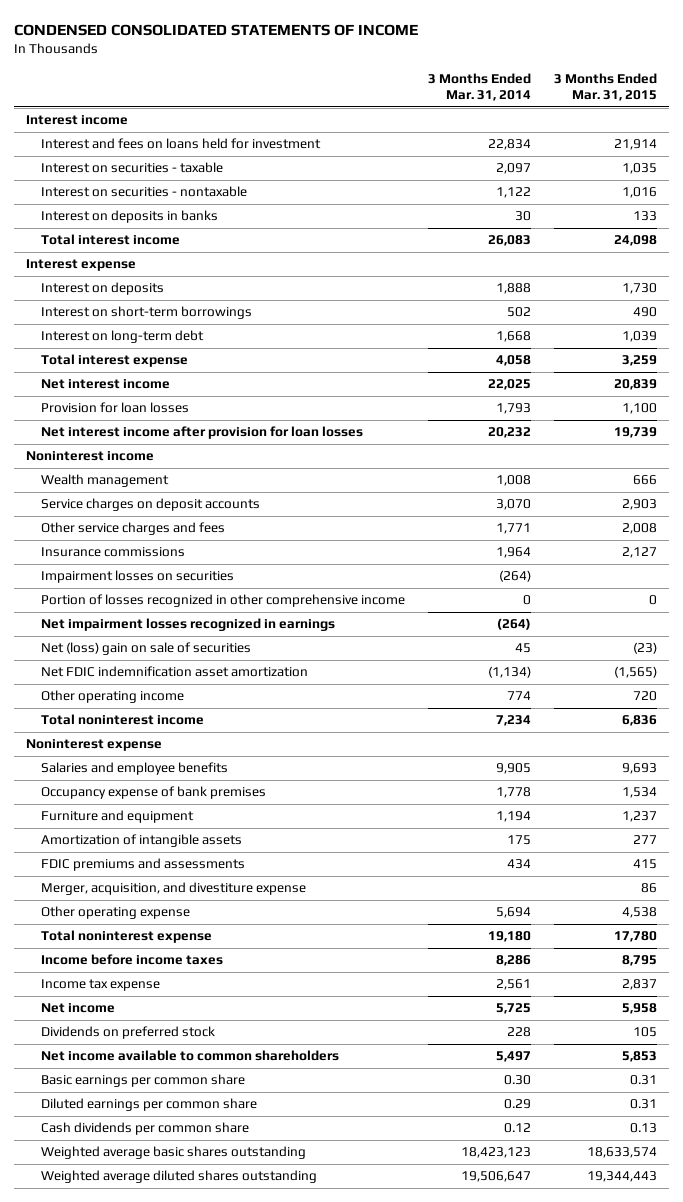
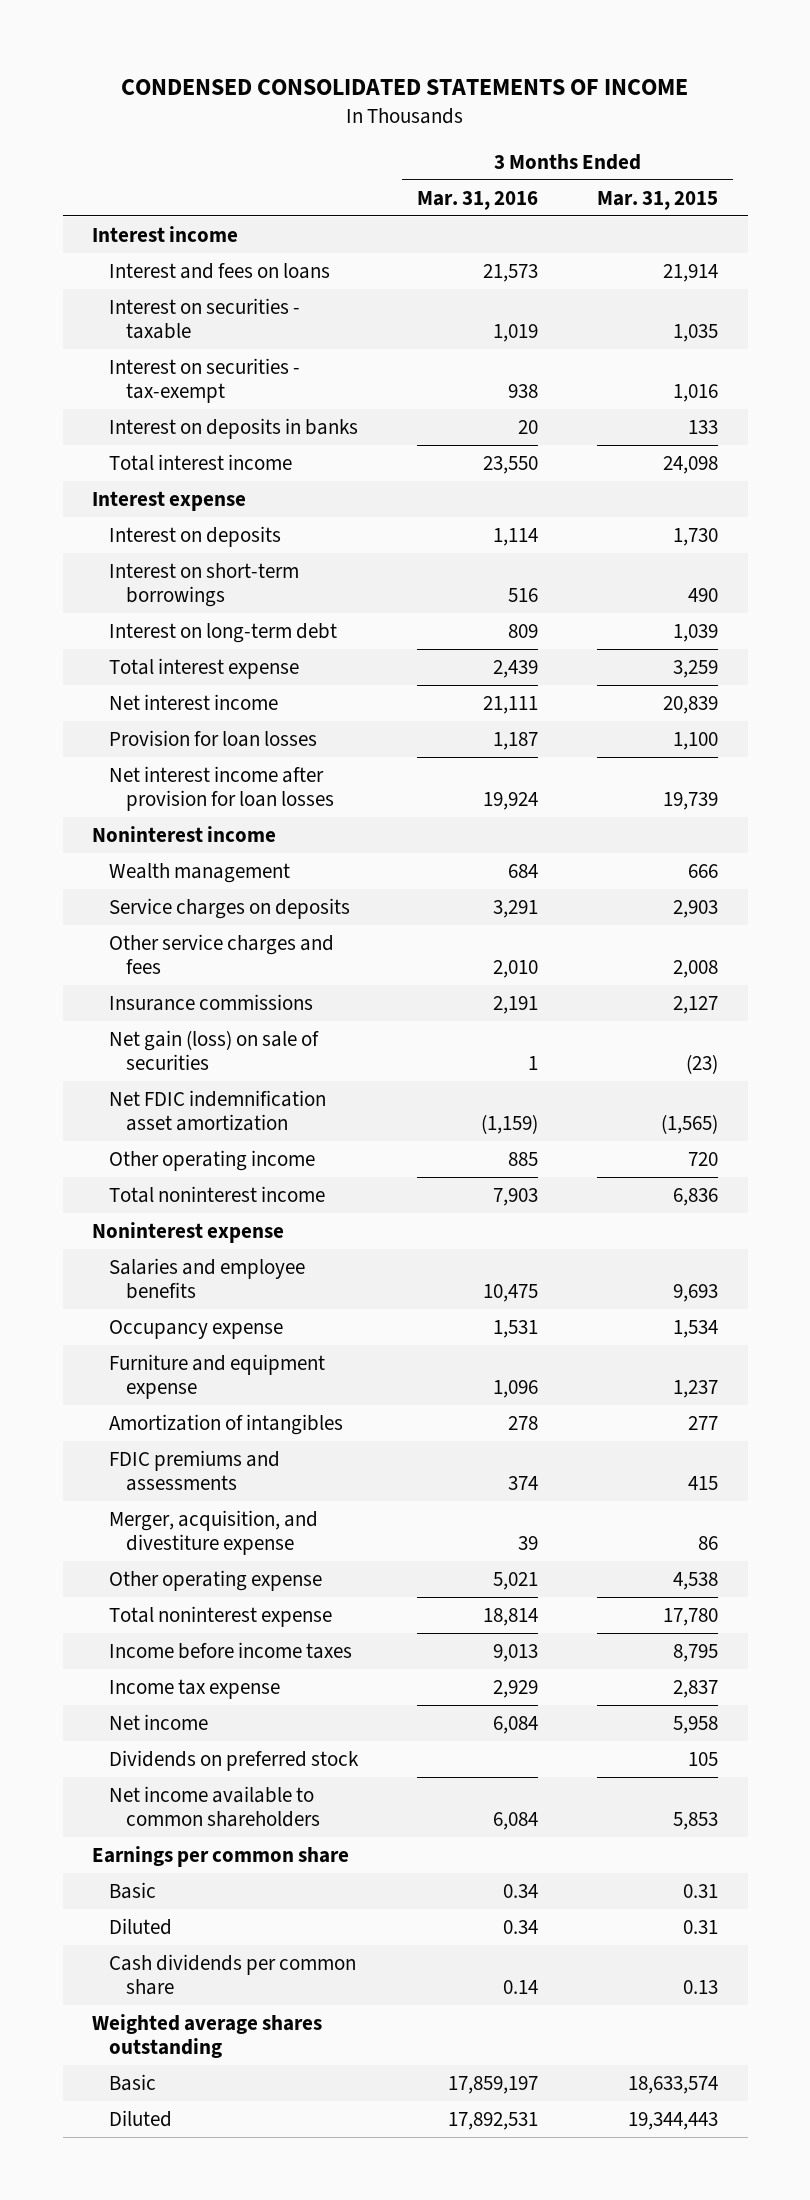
- | 3 Months Ended Mar. 31, 2014 | 3 Months Ended Mar. 31, 2015
+ | 3 Months Ended Mar. 31, 2016 | 3 Months Ended Mar. 31, 2015
- Interest and fees on loans held for investment | 22,834 | 21,914
+ Interest and fees on loans | 21,573 | 21,914
- Interest on securities - nontaxable | 1,122 | 1,016
+ Interest on securities - tax-exempt | 938 | 1,016
- Service charges on deposit accounts | 3,070 | 2,903
+ Service charges on deposits | 3,291 | 2,903
- Impairment losses on securities | (264) |
- Portion of losses recognized in other comprehensive income | 0 | 0
- Net impairment losses recognized in earnings | (264) |
- Net (loss) gain on sale of securities | 45 | (23)
+ Net gain (loss) on sale of securities | 1 | (23)
- Occupancy expense of bank premises | 1,778 | 1,534
- Furniture and equipment | 1,194 | 1,237
- Amortization of intangible assets | 175 | 277
+ Occupancy expense | 1,531 | 1,534
+ Furniture and equipment expense | 1,096 | 1,237
+ Amortization of intangibles | 278 | 277
- Basic earnings per common share | 0.30 | 0.31
- Diluted earnings per common share | 0.29 | 0.31
+ Earnings per common share
+ Basic | 0.34 | 0.31
+ Diluted | 0.34 | 0.31
- Weighted average basic shares outstanding | 18,423,123 | 18,633,574
- Weighted average diluted shares outstanding | 19,506,647 | 19,344,443
+ Weighted average shares outstanding
+ Basic | 17,859,197 | 18,633,574
+ Diluted | 17,892,531 | 19,344,443

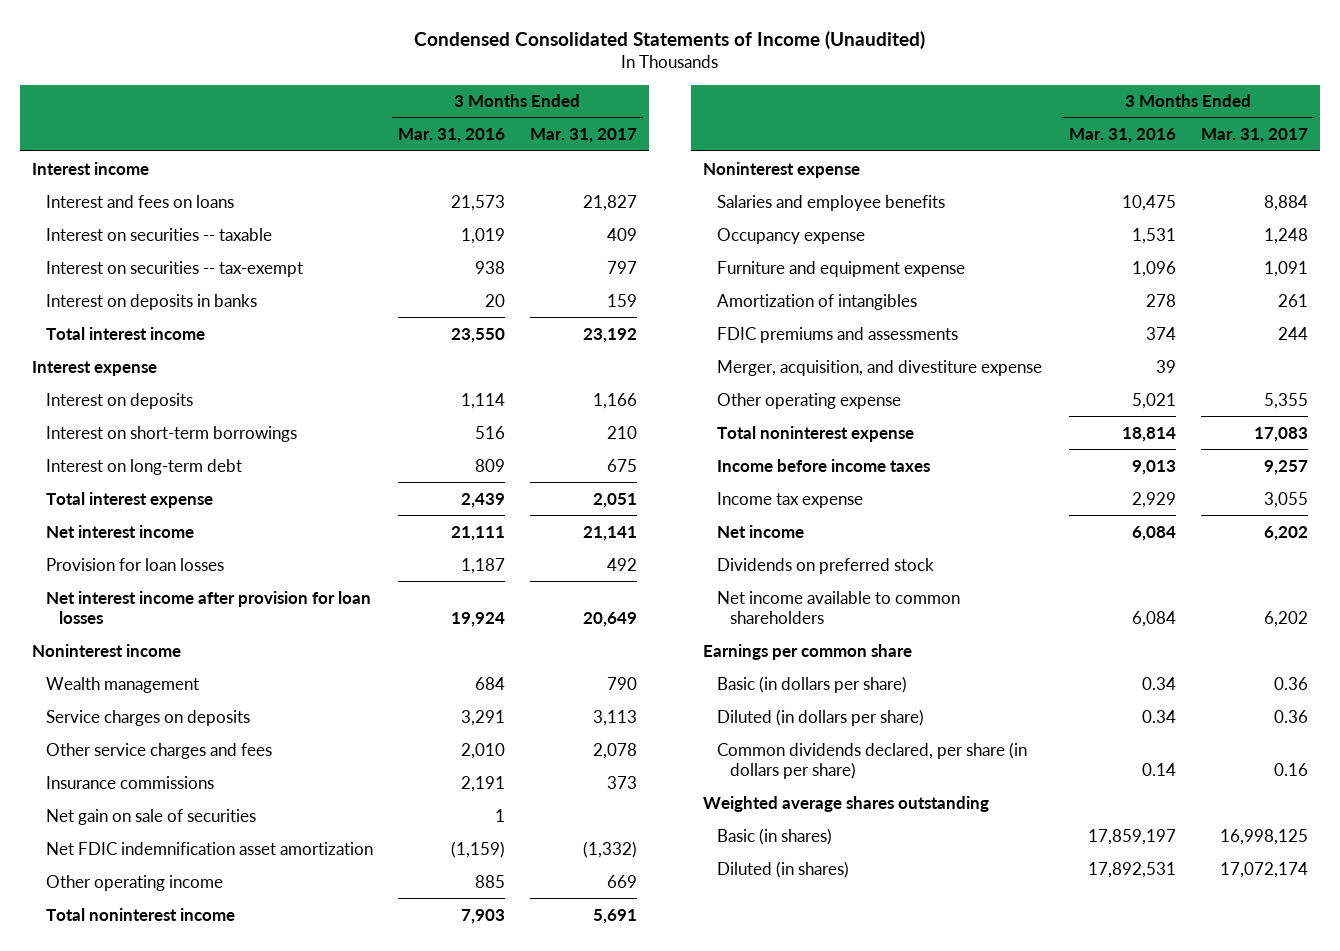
- CONDENSED CONSOLIDATED STATEMENTS OF INCOME
+ Condensed Consolidated Statements of Income (Unaudited)
- | 3 Months Ended Mar. 31, 2016 | 3 Months Ended Mar. 31, 2015
+ | 3 Months Ended Mar. 31, 2016 | 3 Months Ended Mar. 31, 2017
- Interest on securities - taxable | 1,019 | 1,035
- Interest on securities - tax-exempt | 938 | 1,016
+ Interest on securities -- taxable | 1,019 | 409
+ Interest on securities -- tax-exempt | 938 | 797
- Net gain (loss) on sale of securities | 1 | (23)
+ Net gain on sale of securities | 1 |
- Basic | 0.34 | 0.31
- Diluted | 0.34 | 0.31
- Cash dividends per common share | 0.14 | 0.13
+ Basic (in dollars per share) | 0.34 | 0.36
+ Diluted (in dollars per share) | 0.34 | 0.36
+ Common dividends declared, per share (in dollars per share) | 0.14 | 0.16
- Basic | 17,859,197 | 18,633,574
- Diluted | 17,892,531 | 19,344,443
+ Basic (in shares) | 17,859,197 | 16,998,125
+ Diluted (in shares) | 17,892,531 | 17,072,174

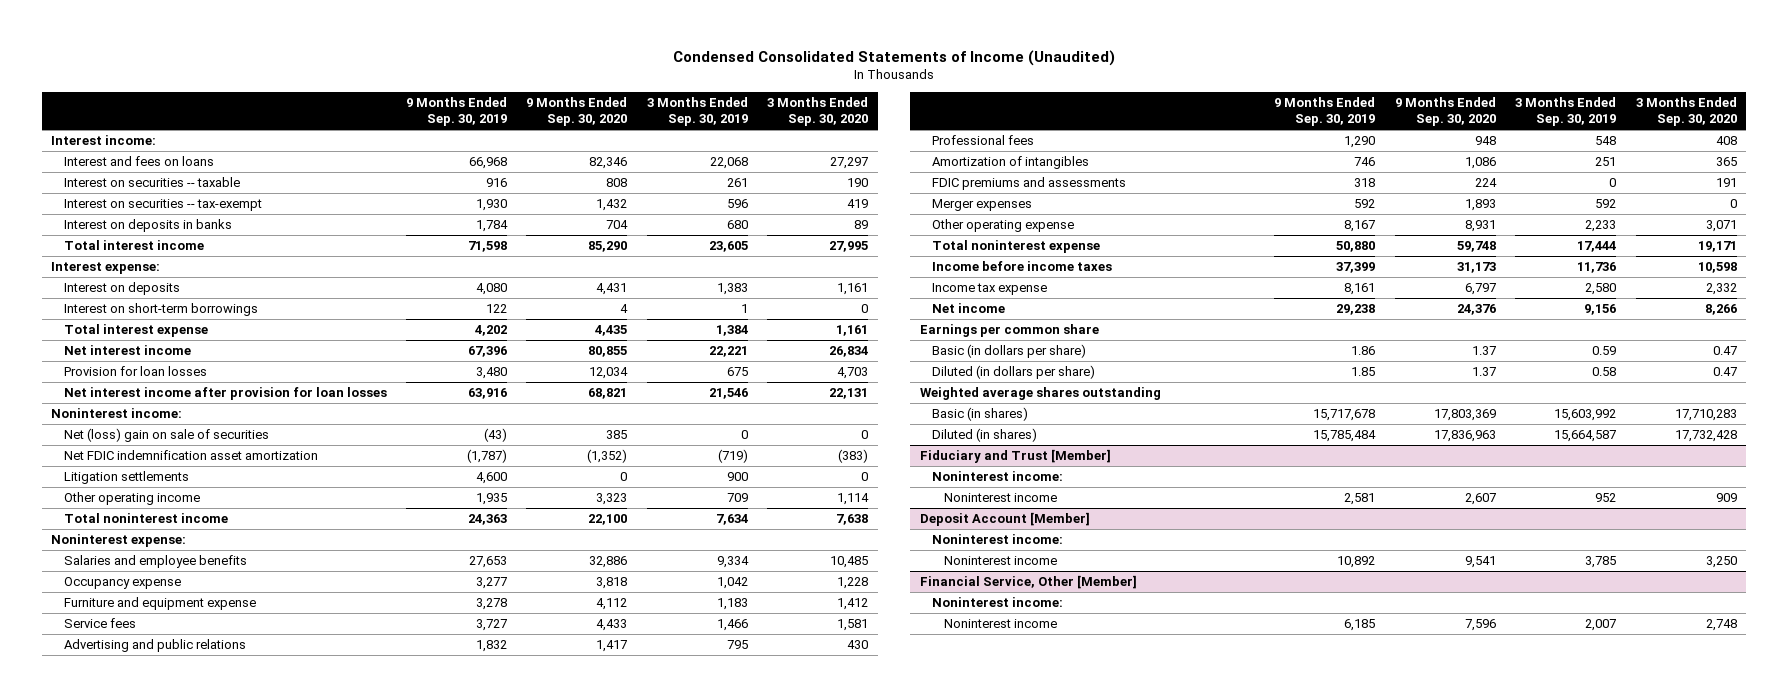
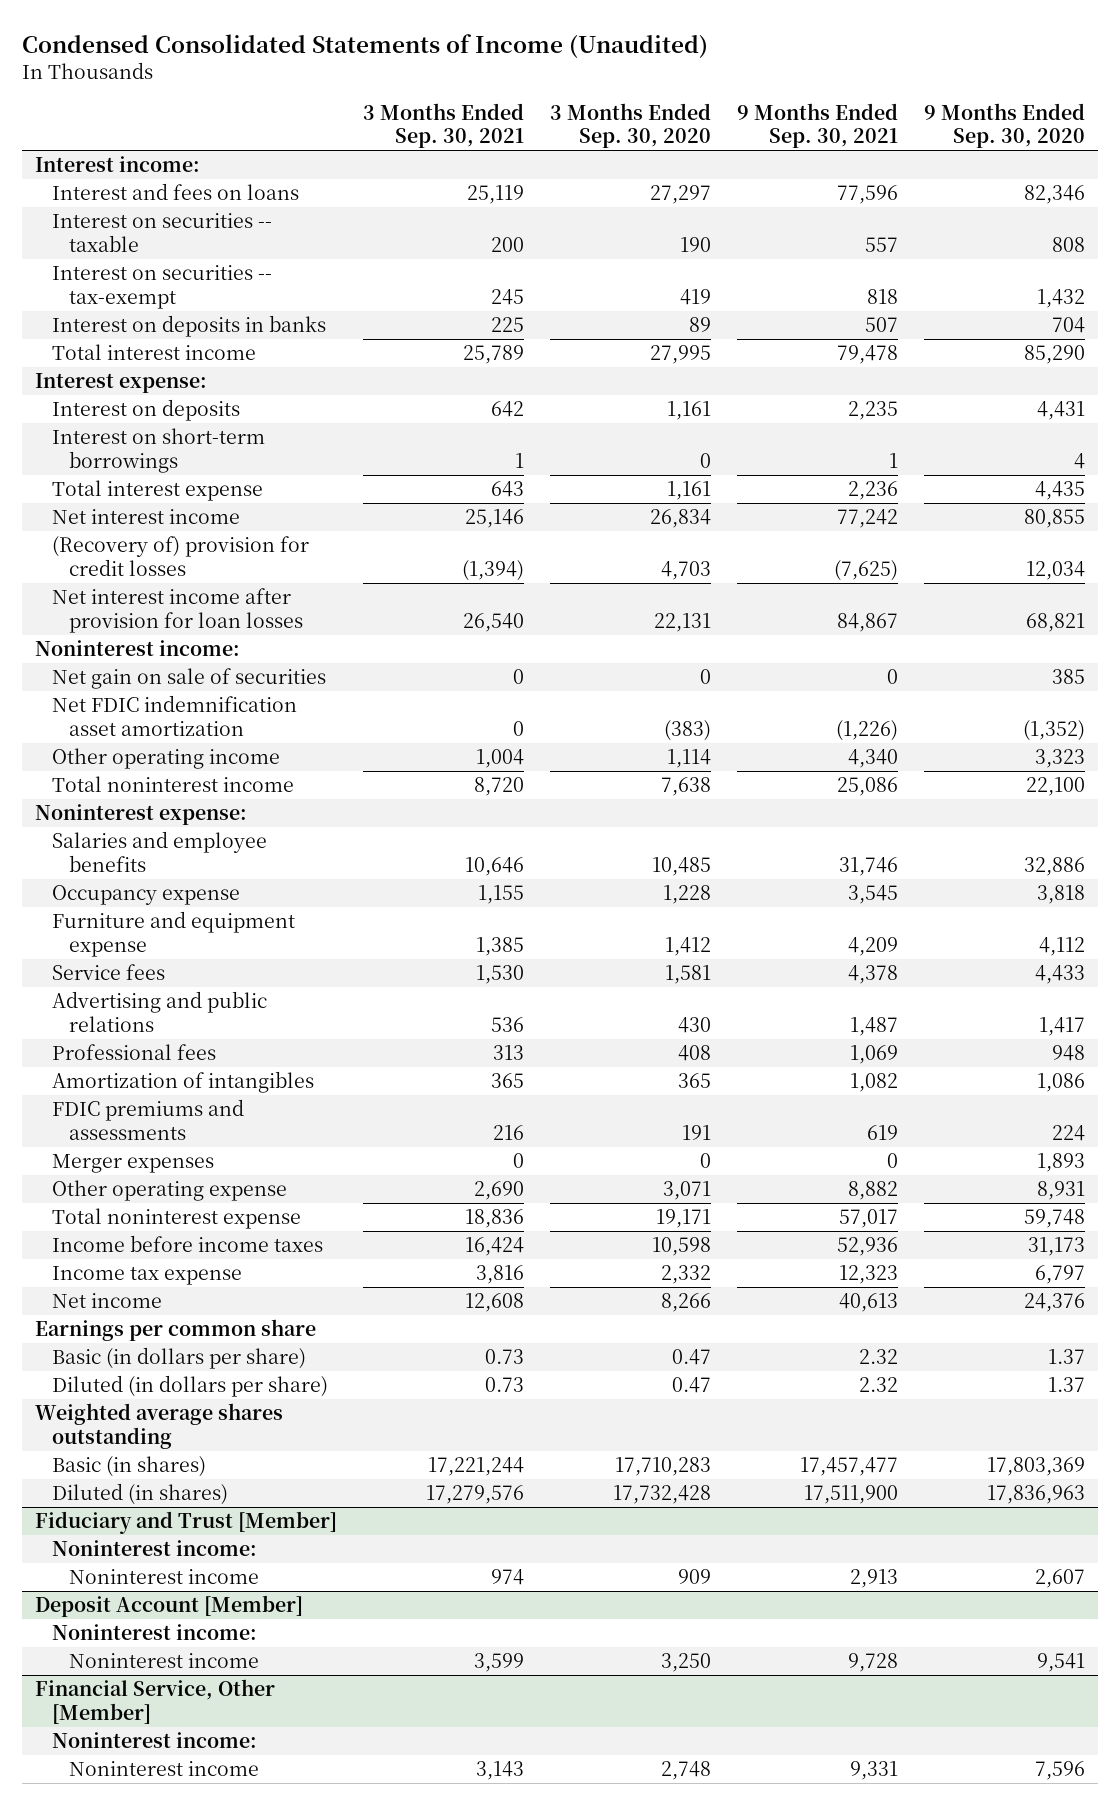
- | 9 Months Ended Sep. 30, 2019 | 9 Months Ended Sep. 30, 2020 | 3 Months Ended Sep. 30, 2019 | 3 Months Ended Sep. 30, 2020
+ | 3 Months Ended Sep. 30, 2021 | 3 Months Ended Sep. 30, 2020 | 9 Months Ended Sep. 30, 2021 | 9 Months Ended Sep. 30, 2020
- Provision for loan losses | 3,480 | 12,034 | 675 | 4,703
+ (Recovery of) provision for credit losses | (1,394) | 4,703 | (7,625) | 12,034
- Net (loss) gain on sale of securities | (43) | 385 | 0 | 0
+ Net gain on sale of securities | 0 | 0 | 0 | 385
- Litigation settlements | 4,600 | 0 | 900 | 0

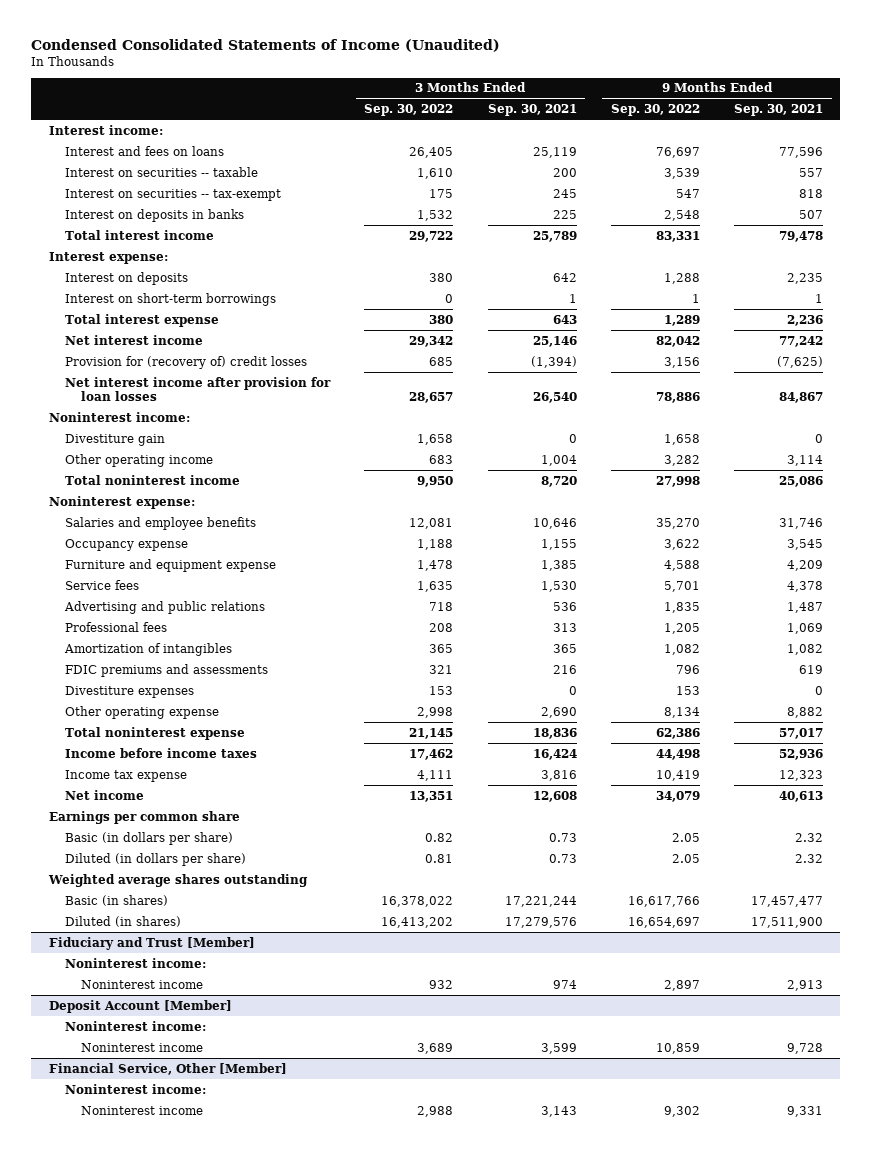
- | 3 Months Ended Sep. 30, 2021 | 3 Months Ended Sep. 30, 2020 | 9 Months Ended Sep. 30, 2021 | 9 Months Ended Sep. 30, 2020
+ | 3 Months Ended Sep. 30, 2022 | 3 Months Ended Sep. 30, 2021 | 9 Months Ended Sep. 30, 2022 | 9 Months Ended Sep. 30, 2021
- (Recovery of) provision for credit losses | (1,394) | 4,703 | (7,625) | 12,034
+ Provision for (recovery of) credit losses | 685 | (1,394) | 3,156 | (7,625)
- Net gain on sale of securities | 0 | 0 | 0 | 385
- Net FDIC indemnification asset amortization | 0 | (383) | (1,226) | (1,352)
- Other operating income | 1,004 | 1,114 | 4,340 | 3,323
+ Divestiture gain | 1,658 | 0 | 1,658 | 0
+ Other operating income | 683 | 1,004 | 3,282 | 3,114
- Merger expenses | 0 | 0 | 0 | 1,893
+ Divestiture expenses | 153 | 0 | 153 | 0

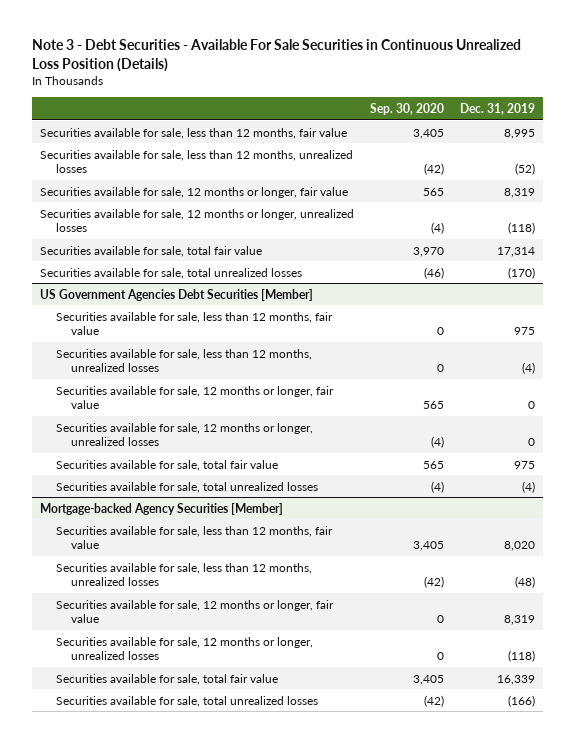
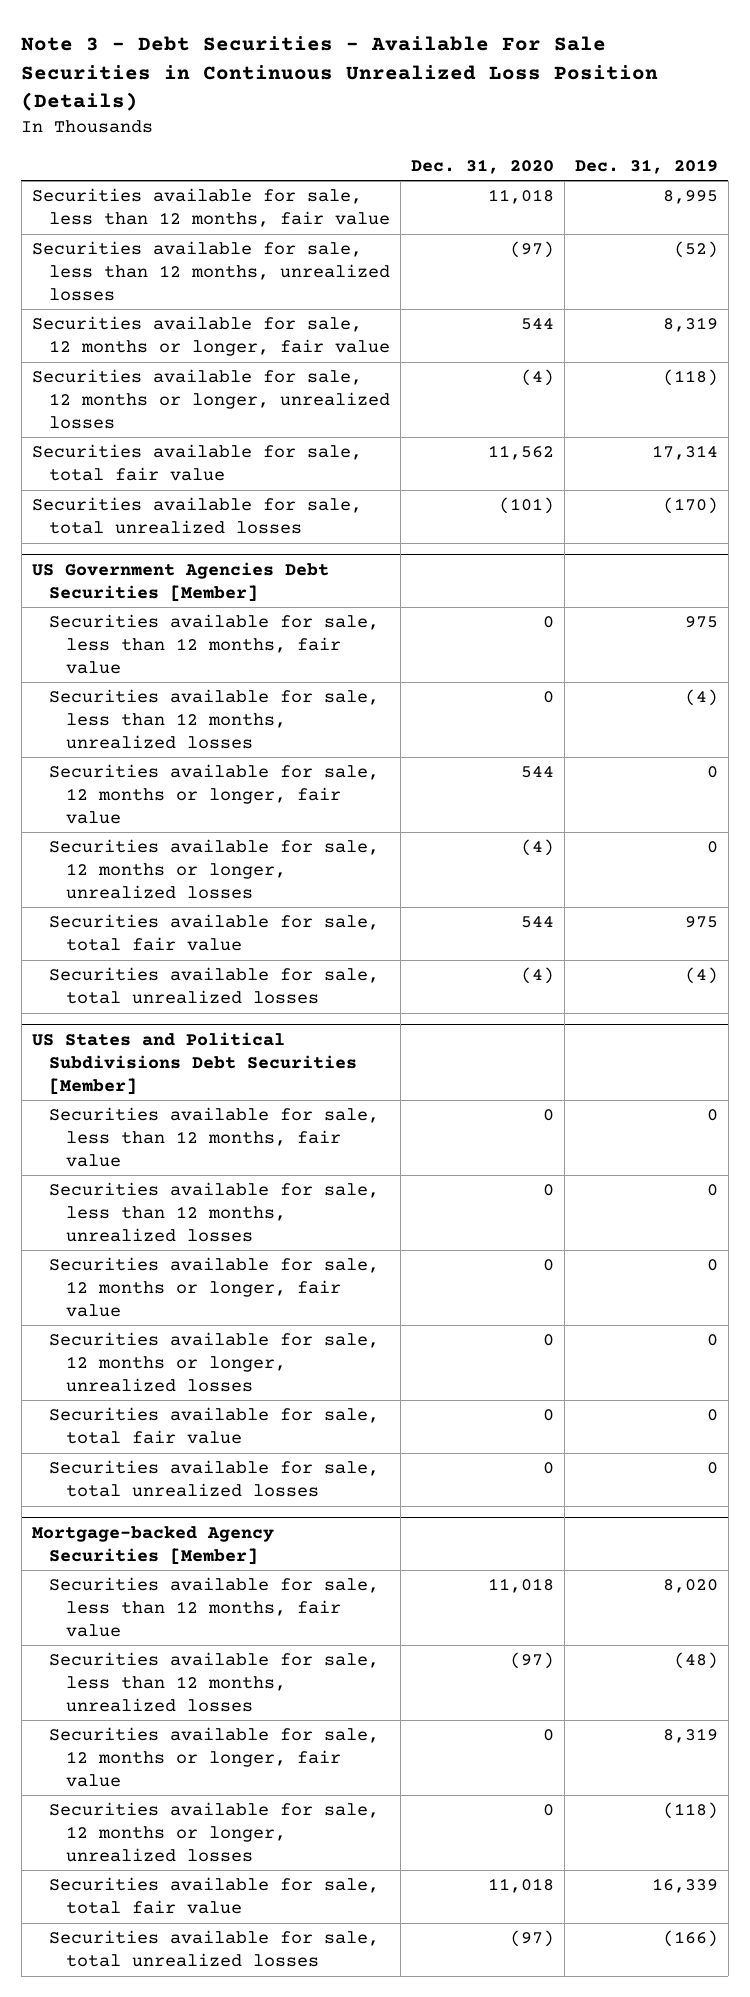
- | Sep. 30, 2020 | Dec. 31, 2019
+ | Dec. 31, 2020 | Dec. 31, 2019
+ US States and Political Subdivisions Debt Securities [Member]
+ Securities available for sale, less than 12 months, fair value | 0 | 0
+ Securities available for sale, less than 12 months, unrealized losses | 0 | 0
+ Securities available for sale, 12 months or longer, fair value | 0 | 0
+ Securities available for sale, 12 months or longer, unrealized losses | 0 | 0
+ Securities available for sale, total fair value | 0 | 0
+ Securities available for sale, total unrealized losses | 0 | 0

